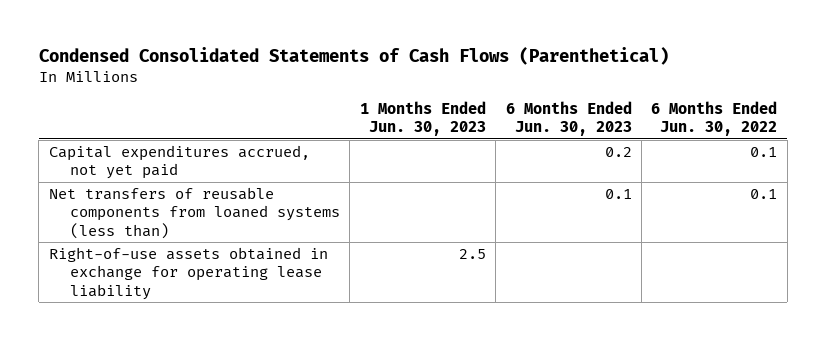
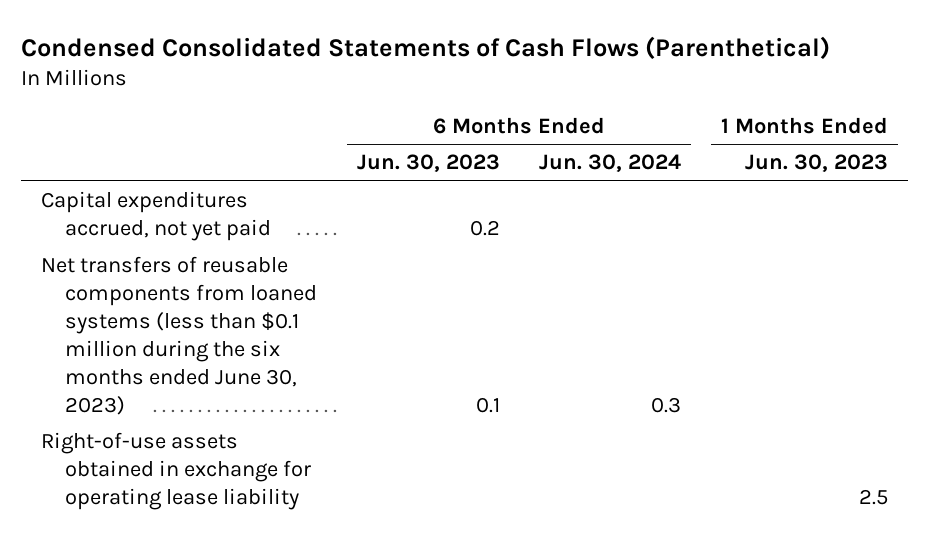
- | 1 Months Ended Jun. 30, 2023 | 6 Months Ended Jun. 30, 2023 | 6 Months Ended Jun. 30, 2022
+ | 6 Months Ended Jun. 30, 2023 | 6 Months Ended Jun. 30, 2024 | 1 Months Ended Jun. 30, 2023
- Net transfers of reusable components from loaned systems (less than) | | 0.1 | 0.1
+ Net transfers of reusable components from loaned systems (less than $0.1 million during the six months ended June 30, 2023) | 0.1 | 0.3 |

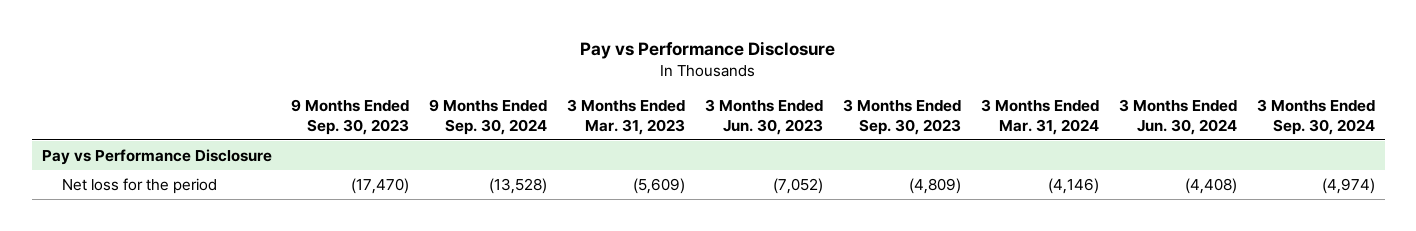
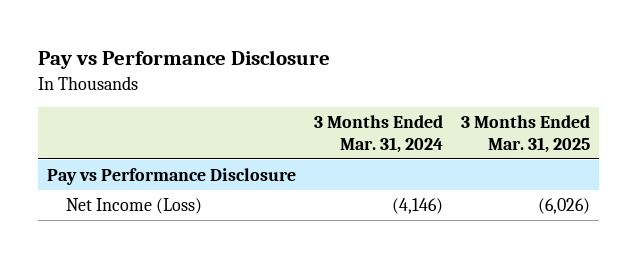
- | 9 Months Ended Sep. 30, 2023 | 9 Months Ended Sep. 30, 2024 | 3 Months Ended Mar. 31, 2023 | 3 Months Ended Jun. 30, 2023 | 3 Months Ended Sep. 30, 2023 | 3 Months Ended Mar. 31, 2024 | 3 Months Ended Jun. 30, 2024 | 3 Months Ended Sep. 30, 2024
+ | 3 Months Ended Mar. 31, 2024 | 3 Months Ended Mar. 31, 2025
- Net loss for the period | (17,470) | (13,528) | (5,609) | (7,052) | (4,809) | (4,146) | (4,408) | (4,974)
+ Net Income (Loss) | (4,146) | (6,026)

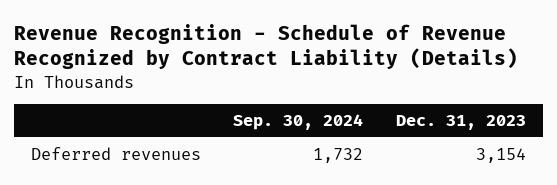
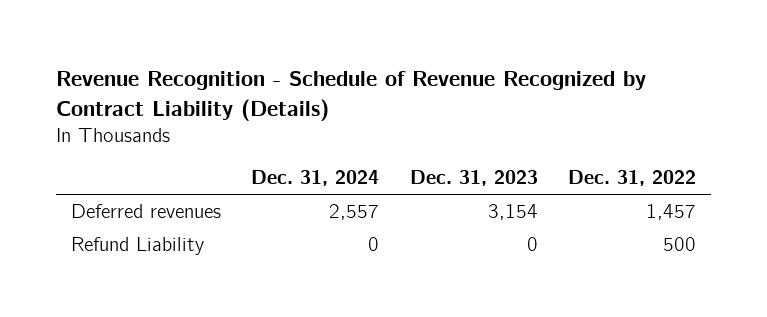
- | Sep. 30, 2024 | Dec. 31, 2023
+ | Dec. 31, 2024 | Dec. 31, 2023 | Dec. 31, 2022
+ Refund Liability | 0 | 0 | 500

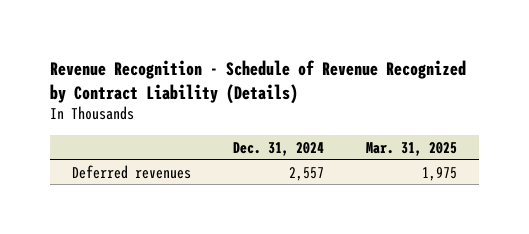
- | Dec. 31, 2024 | Dec. 31, 2023 | Dec. 31, 2022
+ | Dec. 31, 2024 | Mar. 31, 2025
- Refund Liability | 0 | 0 | 500

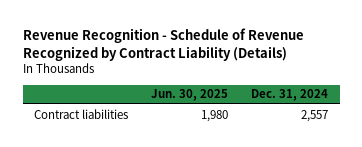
- | Dec. 31, 2024 | Mar. 31, 2025
+ | Jun. 30, 2025 | Dec. 31, 2024
- Deferred revenues | 2,557 | 1,975
+ Contract liabilities | 1,980 | 2,557

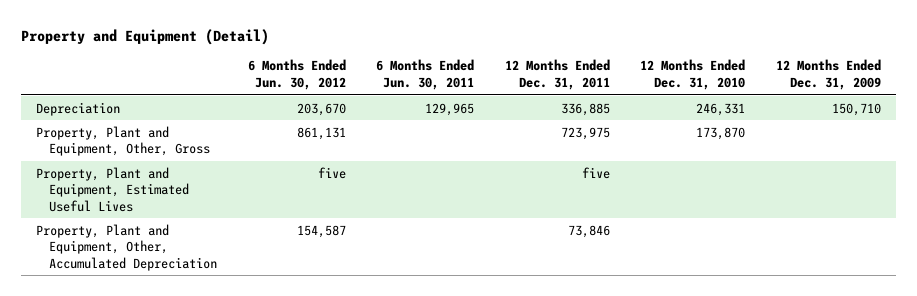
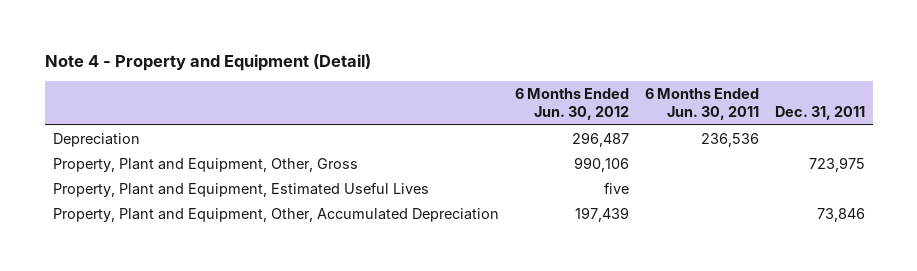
- Property and Equipment (Detail)
+ Note 4 - Property and Equipment (Detail)
- | 6 Months Ended Jun. 30, 2012 | 6 Months Ended Jun. 30, 2011 | 12 Months Ended Dec. 31, 2011 | 12 Months Ended Dec. 31, 2010 | 12 Months Ended Dec. 31, 2009
+ | 6 Months Ended Jun. 30, 2012 | 6 Months Ended Jun. 30, 2011 | Dec. 31, 2011
- Depreciation | 203,670 | 129,965 | 336,885 | 246,331 | 150,710
- Property, Plant and Equipment, Other, Gross | 861,131 | | 723,975 | 173,870 |
+ Depreciation | 296,487 | 236,536 |
+ Property, Plant and Equipment, Other, Gross | 990,106 | | 723,975
- Property, Plant and Equipment, Other, Accumulated Depreciation | 154,587 | | 73,846 | |
+ Property, Plant and Equipment, Other, Accumulated Depreciation | 197,439 | | 73,846

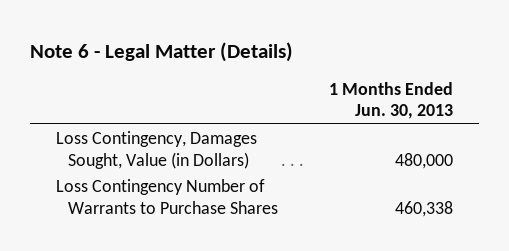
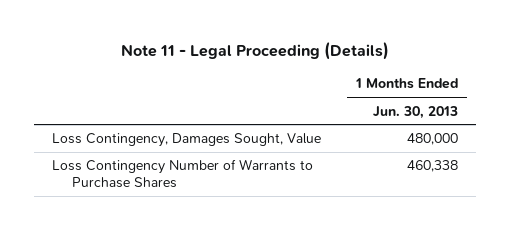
- Note 6 - Legal Matter (Details)
+ Note 11 - Legal Proceeding (Details)
- Loss Contingency, Damages Sought, Value (in Dollars) | 480,000
+ Loss Contingency, Damages Sought, Value | 480,000

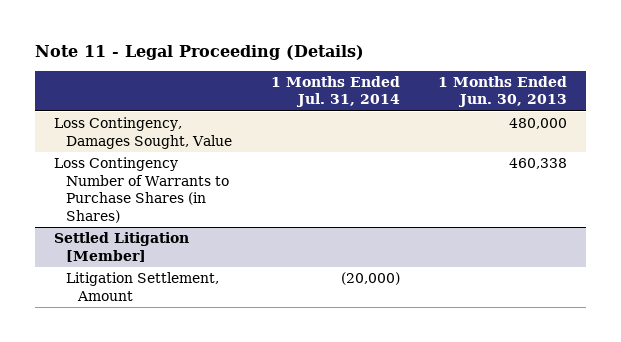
- | 1 Months Ended Jun. 30, 2013
+ | 1 Months Ended Jul. 31, 2014 | 1 Months Ended Jun. 30, 2013
- Loss Contingency Number of Warrants to Purchase Shares | 460,338
+ Loss Contingency Number of Warrants to Purchase Shares (in Shares) | | 460,338
+ Settled Litigation [Member]
+ Litigation Settlement, Amount | (20,000) |

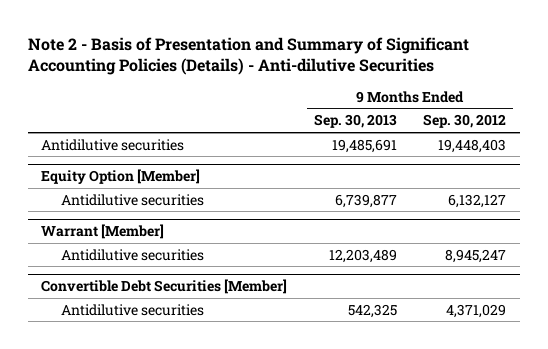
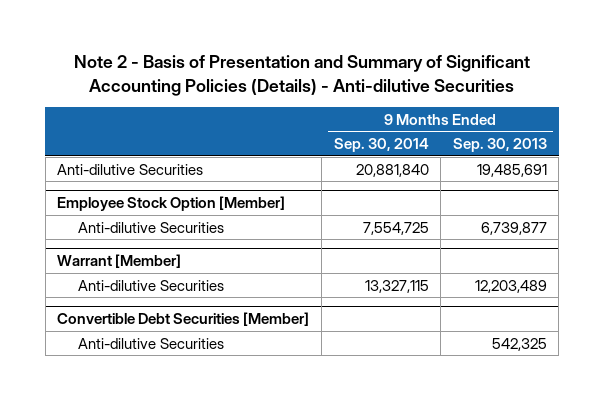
- | 9 Months Ended Sep. 30, 2013 | 9 Months Ended Sep. 30, 2012
+ | 9 Months Ended Sep. 30, 2014 | 9 Months Ended Sep. 30, 2013
- Antidilutive securities | 19,485,691 | 19,448,403
- Equity Option [Member]
- Antidilutive securities | 6,739,877 | 6,132,127
+ Anti-dilutive Securities | 20,881,840 | 19,485,691
+ Employee Stock Option [Member]
+ Anti-dilutive Securities | 7,554,725 | 6,739,877
@ Warrant [Member]
- Antidilutive securities | 12,203,489 | 8,945,247
+ Anti-dilutive Securities | 13,327,115 | 12,203,489
@ Convertible Debt Securities [Member]
- Antidilutive securities | 542,325 | 4,371,029
+ Anti-dilutive Securities | | 542,325

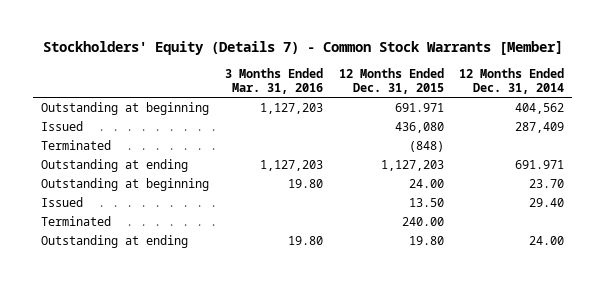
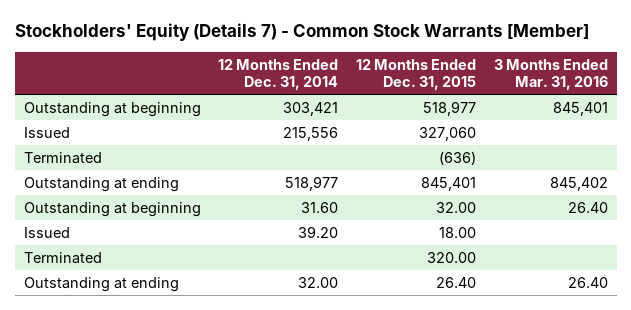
- | 3 Months Ended Mar. 31, 2016 | 12 Months Ended Dec. 31, 2015 | 12 Months Ended Dec. 31, 2014
+ | 12 Months Ended Dec. 31, 2014 | 12 Months Ended Dec. 31, 2015 | 3 Months Ended Mar. 31, 2016
- Outstanding at beginning | 1,127,203 | 691.971 | 404,562
- Issued | | 436,080 | 287,409
- Terminated | | (848) |
- Outstanding at ending | 1,127,203 | 1,127,203 | 691.971
- Outstanding at beginning | 19.80 | 24.00 | 23.70
- Issued | | 13.50 | 29.40
- Terminated | | 240.00 |
- Outstanding at ending | 19.80 | 19.80 | 24.00
+ Outstanding at beginning | 303,421 | 518,977 | 845,401
+ Issued | 215,556 | 327,060 |
+ Terminated | | (636) |
+ Outstanding at ending | 518,977 | 845,401 | 845,402
+ Outstanding at beginning | 31.60 | 32.00 | 26.40
+ Issued | 39.20 | 18.00 |
+ Terminated | | 320.00 |
+ Outstanding at ending | 32.00 | 26.40 | 26.40

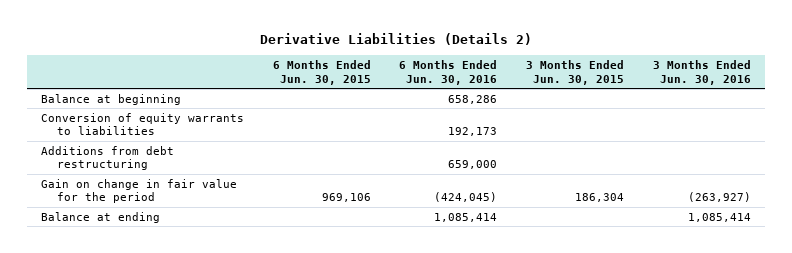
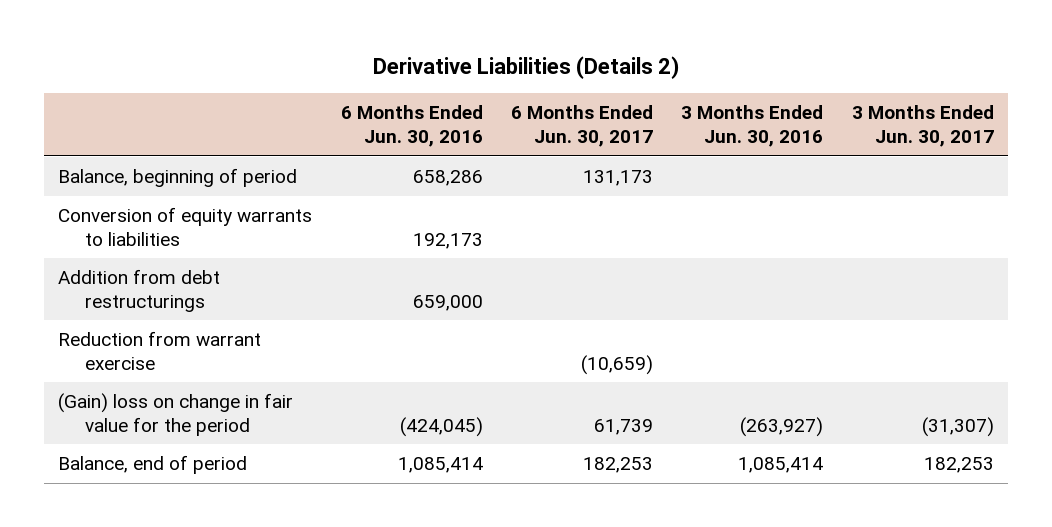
- | 6 Months Ended Jun. 30, 2015 | 6 Months Ended Jun. 30, 2016 | 3 Months Ended Jun. 30, 2015 | 3 Months Ended Jun. 30, 2016
+ | 6 Months Ended Jun. 30, 2016 | 6 Months Ended Jun. 30, 2017 | 3 Months Ended Jun. 30, 2016 | 3 Months Ended Jun. 30, 2017
- Balance at beginning | | 658,286 | |
+ Balance, beginning of period | 658,286 | 131,173 | |
- Additions from debt restructuring | | 659,000 | |
- Gain on change in fair value for the period | 969,106 | (424,045) | 186,304 | (263,927)
- Balance at ending | | 1,085,414 | | 1,085,414
+ Addition from debt restructurings | 659,000 | | |
+ Reduction from warrant exercise | | (10,659) | |
+ (Gain) loss on change in fair value for the period | (424,045) | 61,739 | (263,927) | (31,307)
+ Balance, end of period | 1,085,414 | 182,253 | 1,085,414 | 182,253

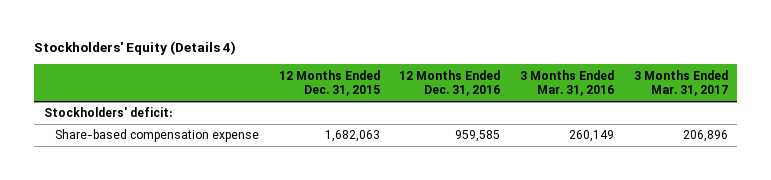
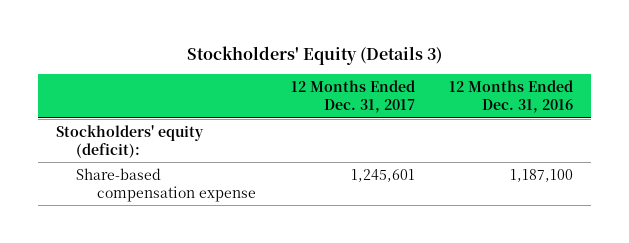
- Stockholders' Equity (Details 4)
+ Stockholders' Equity (Details 3)
- | 12 Months Ended Dec. 31, 2015 | 12 Months Ended Dec. 31, 2016 | 3 Months Ended Mar. 31, 2016 | 3 Months Ended Mar. 31, 2017
+ | 12 Months Ended Dec. 31, 2017 | 12 Months Ended Dec. 31, 2016
- Stockholders' deficit:
- Share-based compensation expense | 1,682,063 | 959,585 | 260,149 | 206,896
+ Stockholders' equity (deficit):
+ Share-based compensation expense | 1,245,601 | 1,187,100

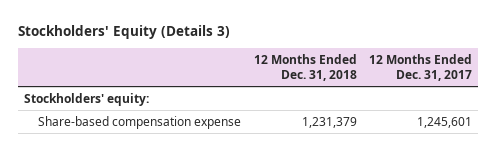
- | 12 Months Ended Dec. 31, 2017 | 12 Months Ended Dec. 31, 2016
+ | 12 Months Ended Dec. 31, 2018 | 12 Months Ended Dec. 31, 2017
- Stockholders' equity (deficit):
+ Stockholders' equity:

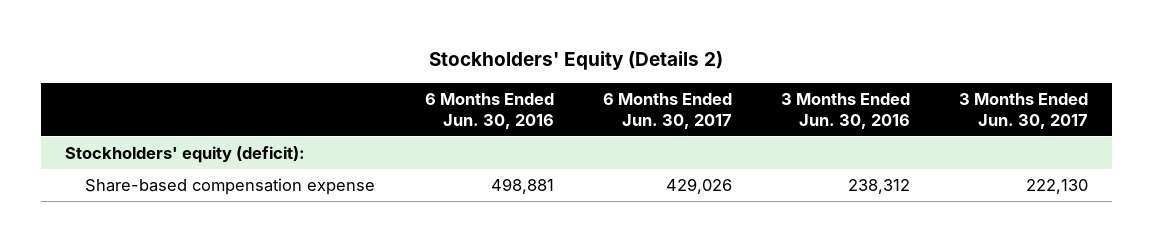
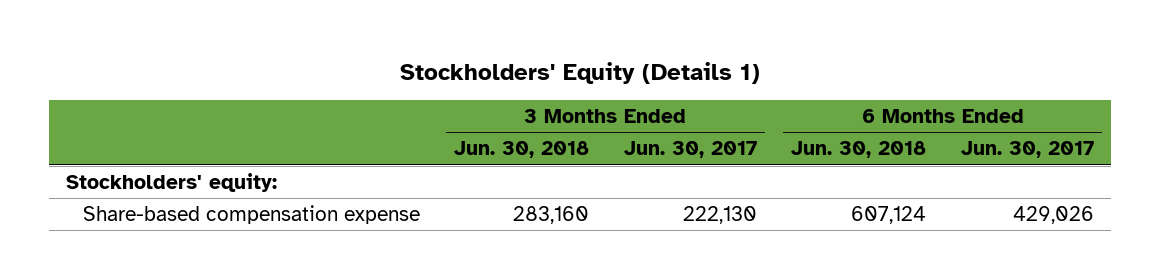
- Stockholders' Equity (Details 2)
+ Stockholders' Equity (Details 1)
- | 6 Months Ended Jun. 30, 2016 | 6 Months Ended Jun. 30, 2017 | 3 Months Ended Jun. 30, 2016 | 3 Months Ended Jun. 30, 2017
+ | 3 Months Ended Jun. 30, 2018 | 3 Months Ended Jun. 30, 2017 | 6 Months Ended Jun. 30, 2018 | 6 Months Ended Jun. 30, 2017
- Stockholders' equity (deficit):
+ Stockholders' equity:

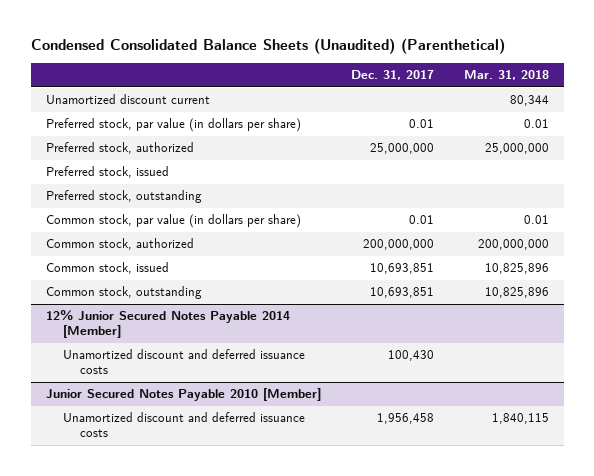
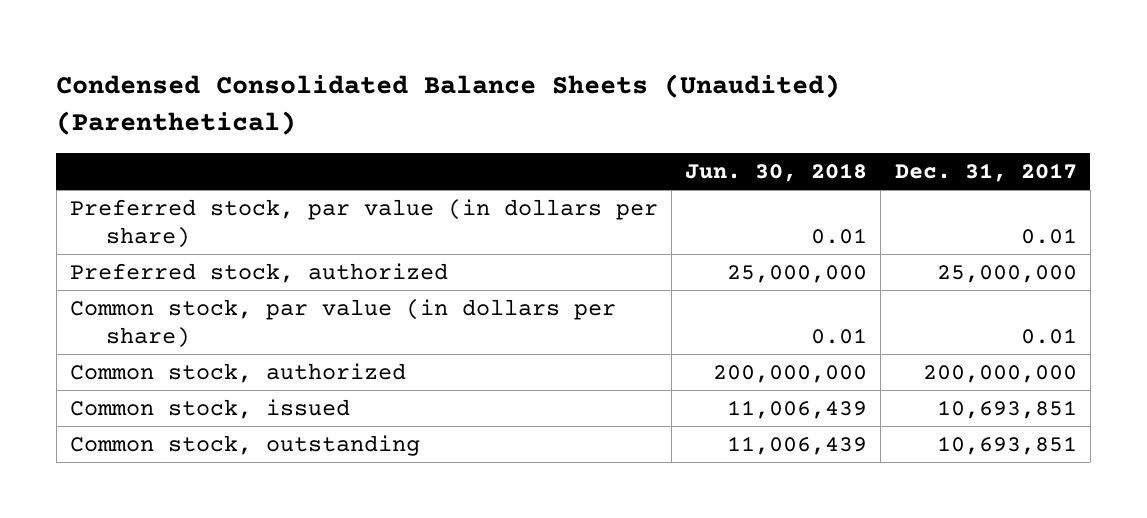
- | Dec. 31, 2017 | Mar. 31, 2018
+ | Jun. 30, 2018 | Dec. 31, 2017
- Unamortized discount current | | 80,344
- Preferred stock, issued
- Preferred stock, outstanding
- 12% Junior Secured Notes Payable 2014 [Member]
- Unamortized discount and deferred issuance costs | 100,430 |
- Junior Secured Notes Payable 2010 [Member]
- Unamortized discount and deferred issuance costs | 1,956,458 | 1,840,115

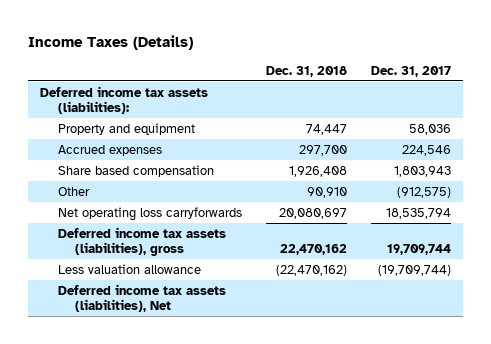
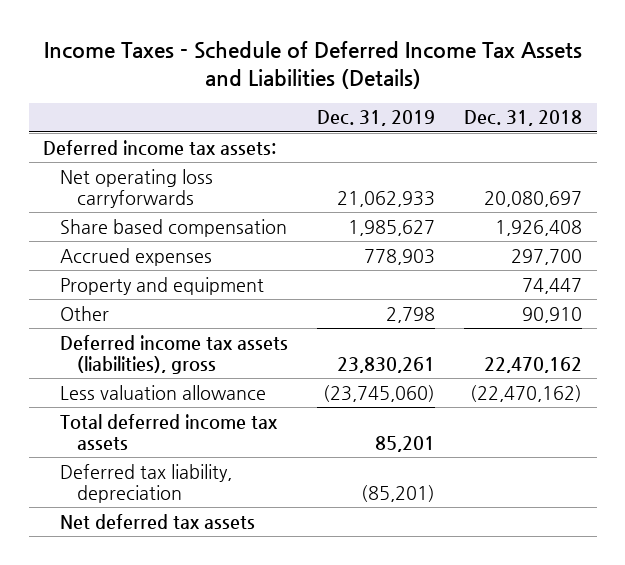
- Income Taxes (Details)
+ Income Taxes - Schedule of Deferred Income Tax Assets and Liabilities (Details)
- | Dec. 31, 2018 | Dec. 31, 2017
+ | Dec. 31, 2019 | Dec. 31, 2018
- Deferred income tax assets (liabilities):
+ Deferred income tax assets:
moved up: Net operating loss carryforwards | 21,062,933 | 20,080,697
moved down: Accrued expenses | 778,903 | 297,700
moved down: Property and equipment | | 74,447
- Deferred income tax assets (liabilities), Net
+ Total deferred income tax assets | 85,201 |
+ Deferred tax liability, depreciation | (85,201) |
+ Net deferred tax assets

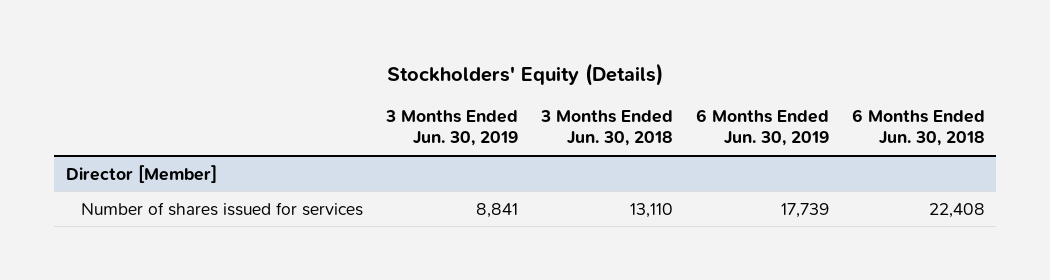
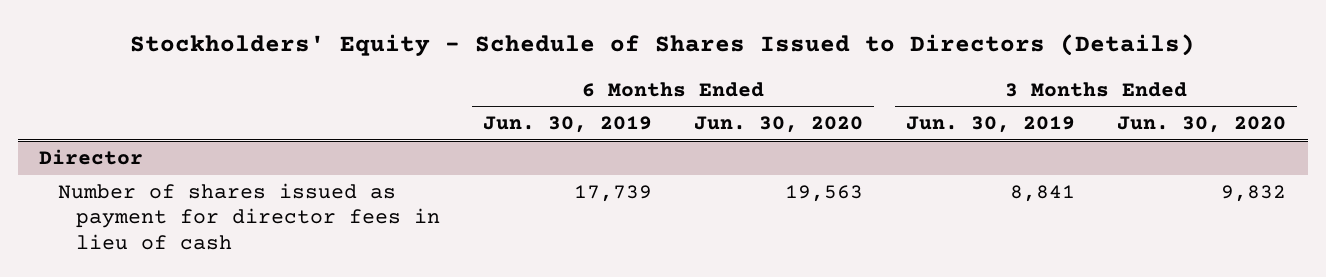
- Stockholders' Equity (Details)
+ Stockholders' Equity - Schedule of Shares Issued to Directors (Details)
- | 3 Months Ended Jun. 30, 2019 | 3 Months Ended Jun. 30, 2018 | 6 Months Ended Jun. 30, 2019 | 6 Months Ended Jun. 30, 2018
+ | 6 Months Ended Jun. 30, 2019 | 6 Months Ended Jun. 30, 2020 | 3 Months Ended Jun. 30, 2019 | 3 Months Ended Jun. 30, 2020
- Director [Member]
- Number of shares issued for services | 8,841 | 13,110 | 17,739 | 22,408
+ Director
+ Number of shares issued as payment for director fees in lieu of cash | 17,739 | 19,563 | 8,841 | 9,832

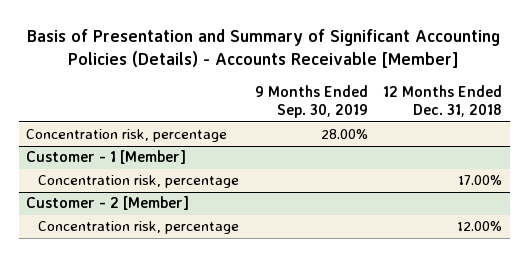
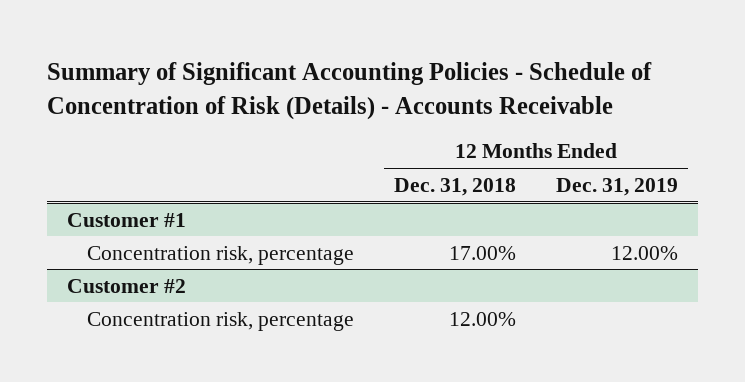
- Basis of Presentation and Summary of Significant Accounting Policies (Details) - Accounts Receivable [Member]
+ Summary of Significant Accounting Policies - Schedule of Concentration of Risk (Details) - Accounts Receivable
- | 9 Months Ended Sep. 30, 2019 | 12 Months Ended Dec. 31, 2018
+ | 12 Months Ended Dec. 31, 2018 | 12 Months Ended Dec. 31, 2019
- Concentration risk, percentage | 28.00% |
- Customer - 1 [Member]
+ Customer #1
- Customer - 2 [Member]
+ Customer #2

